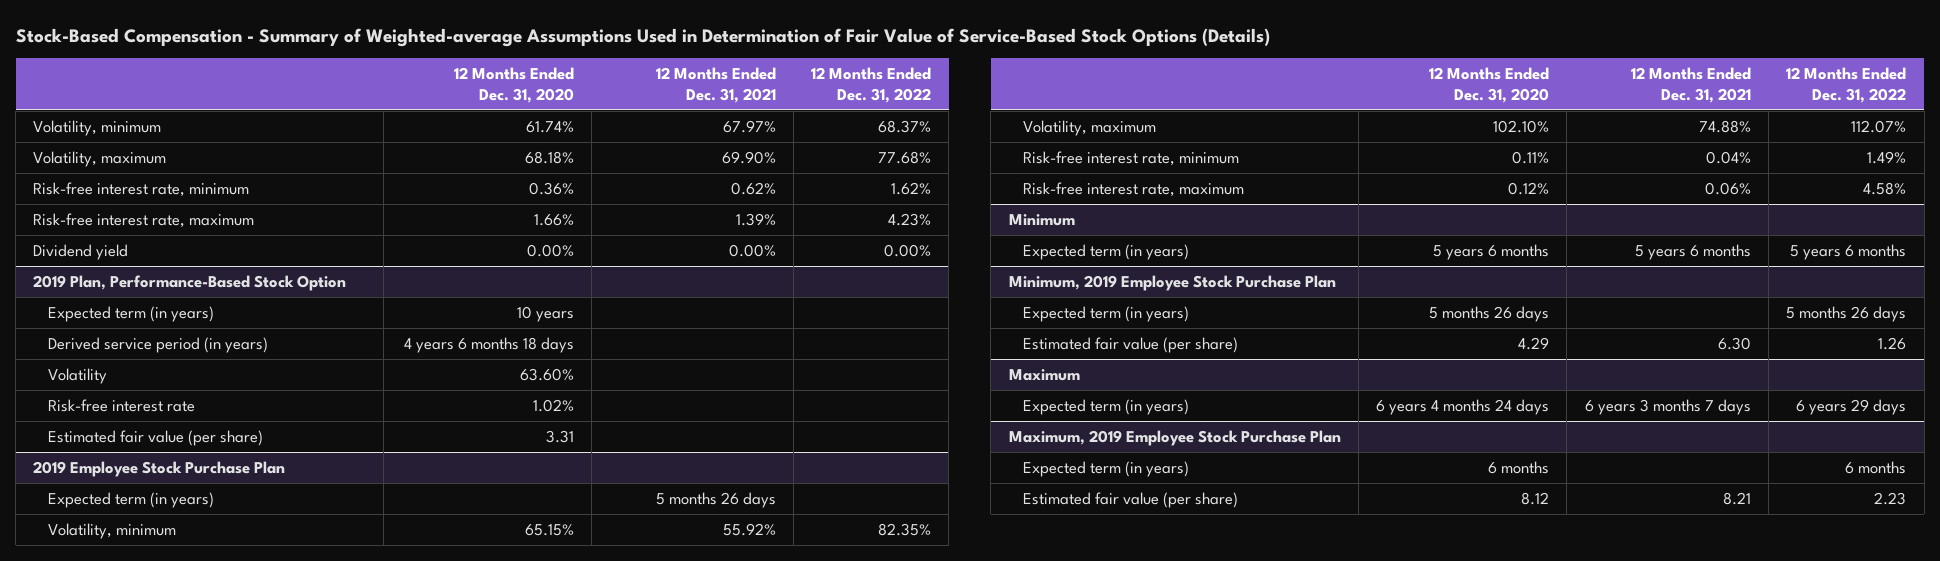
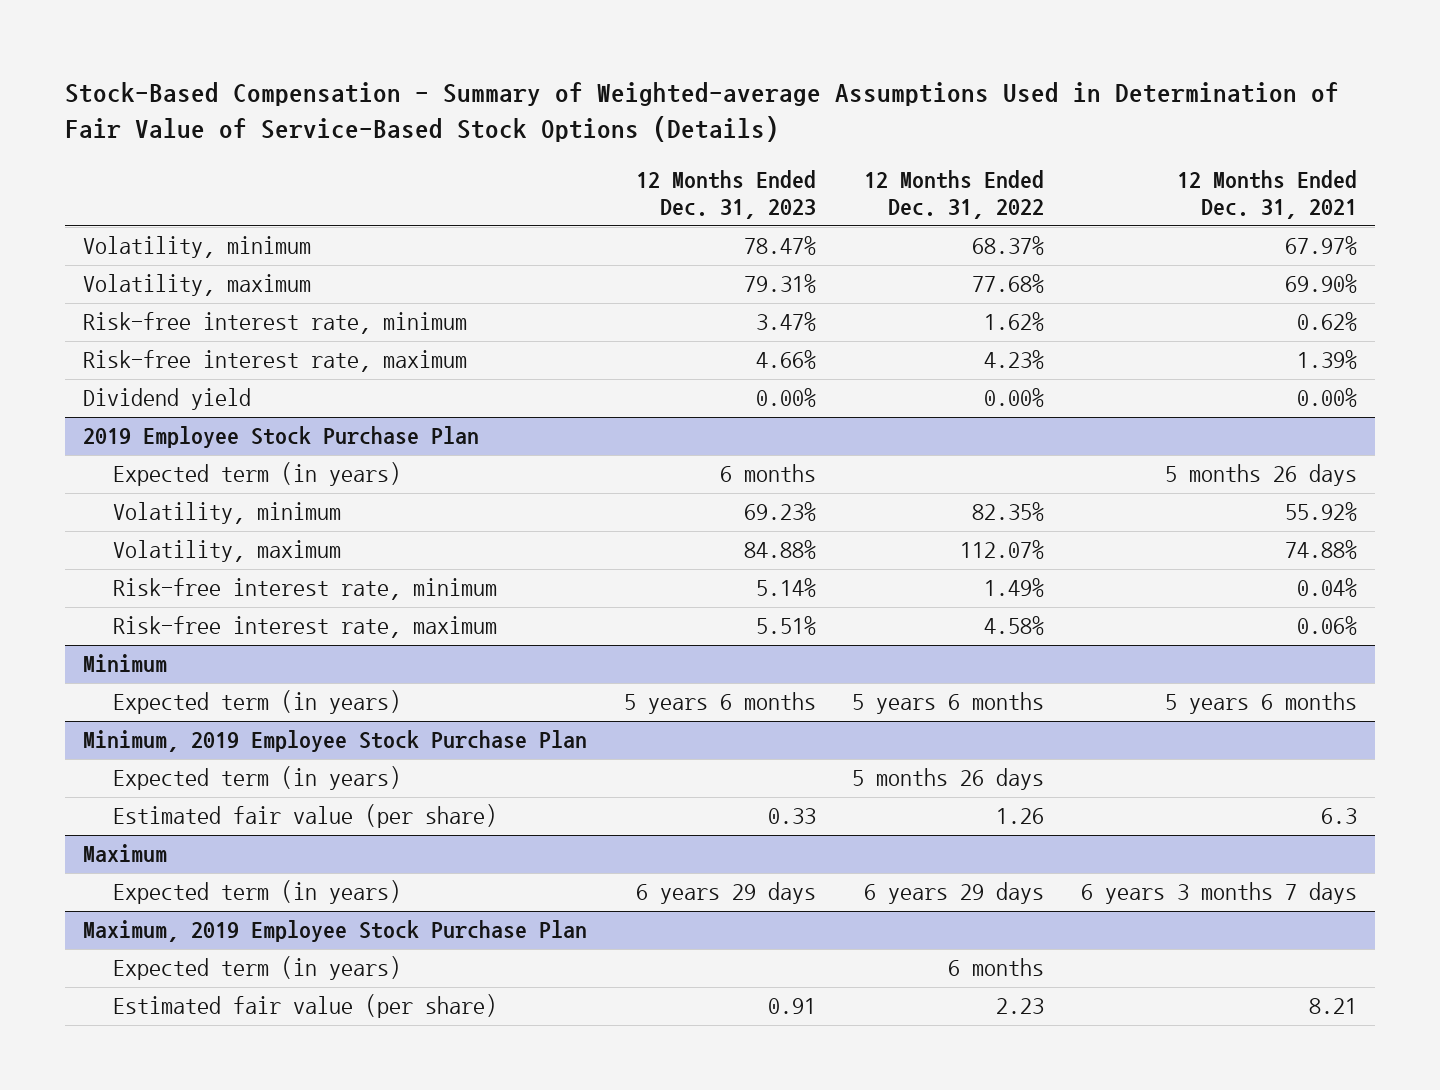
- | 12 Months Ended Dec. 31, 2020 | 12 Months Ended Dec. 31, 2021 | 12 Months Ended Dec. 31, 2022
+ | 12 Months Ended Dec. 31, 2023 | 12 Months Ended Dec. 31, 2022 | 12 Months Ended Dec. 31, 2021
- 2019 Plan, Performance-Based Stock Option
- Expected term (in years) | 10 years | |
- Derived service period (in years) | 4 years 6 months 18 days | |
- Volatility | 63.60% | |
- Risk-free interest rate | 1.02% | |
- Estimated fair value (per share) | 3.31 | |
@ Minimum, 2019 Employee Stock Purchase Plan
- Estimated fair value (per share) | 4.29 | 6.30 | 1.26
+ Estimated fair value (per share) | 0.33 | 1.26 | 6.3

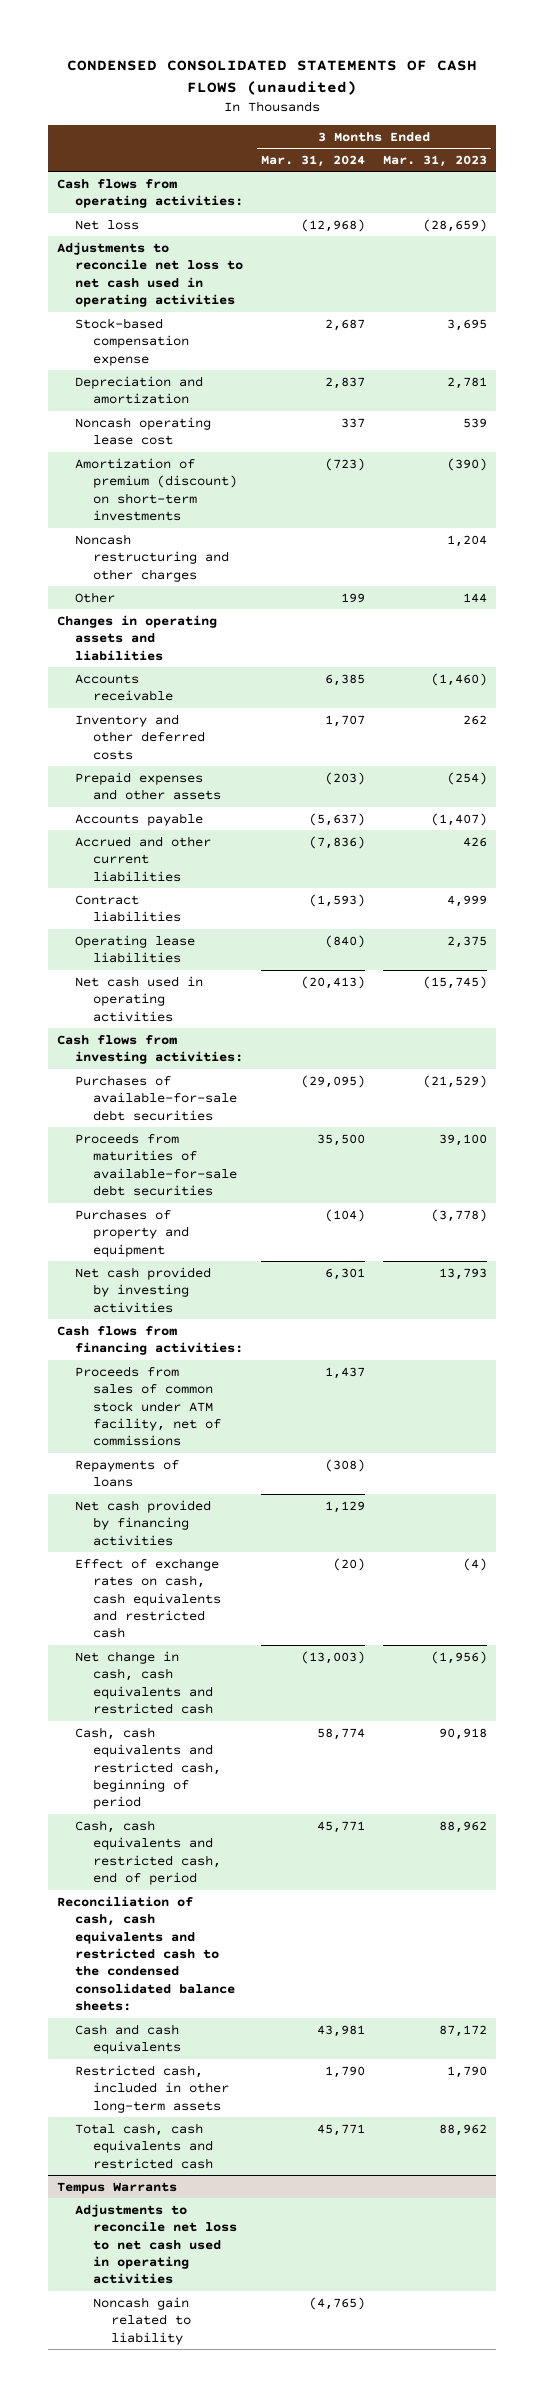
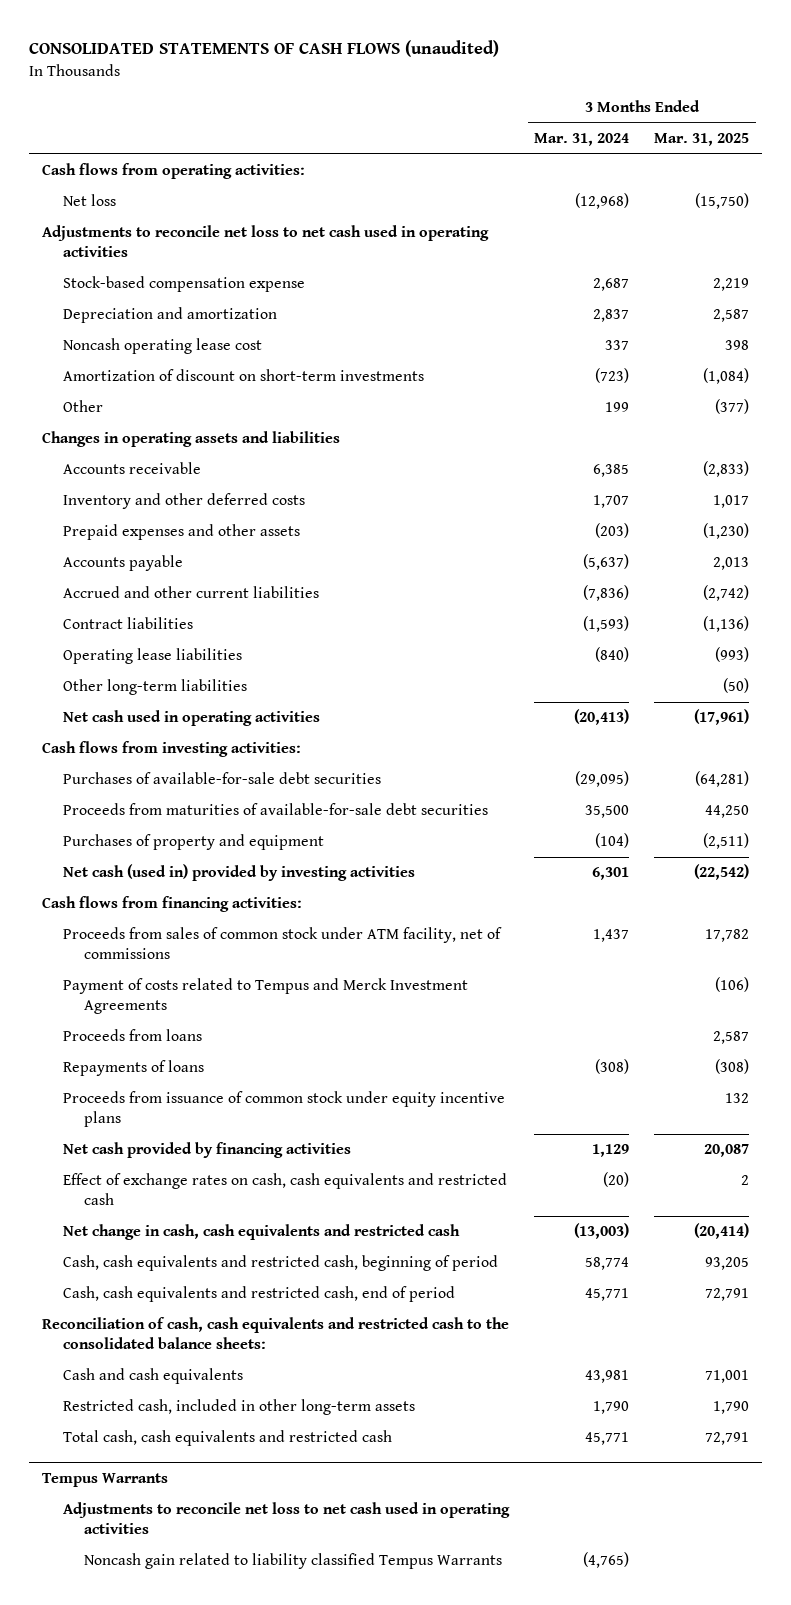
- CONDENSED CONSOLIDATED STATEMENTS OF CASH FLOWS (unaudited)
+ CONSOLIDATED STATEMENTS OF CASH FLOWS (unaudited)
- | 3 Months Ended Mar. 31, 2024 | 3 Months Ended Mar. 31, 2023
+ | 3 Months Ended Mar. 31, 2024 | 3 Months Ended Mar. 31, 2025
- Amortization of premium (discount) on short-term investments | (723) | (390)
- Noncash restructuring and other charges | | 1,204
+ Amortization of discount on short-term investments | (723) | (1,084)
+ Other long-term liabilities | | (50)
- Net cash provided by investing activities | 6,301 | 13,793
+ Net cash (used in) provided by investing activities | 6,301 | (22,542)
+ Payment of costs related to Tempus and Merck Investment Agreements | | (106)
+ Proceeds from loans | | 2,587
+ Proceeds from issuance of common stock under equity incentive plans | | 132
- Reconciliation of cash, cash equivalents and restricted cash to the condensed consolidated balance sheets:
+ Reconciliation of cash, cash equivalents and restricted cash to the consolidated balance sheets:
@ Tempus Warrants
- Noncash gain related to liability | (4,765) |
+ Noncash gain related to liability classified Tempus Warrants | (4,765) |

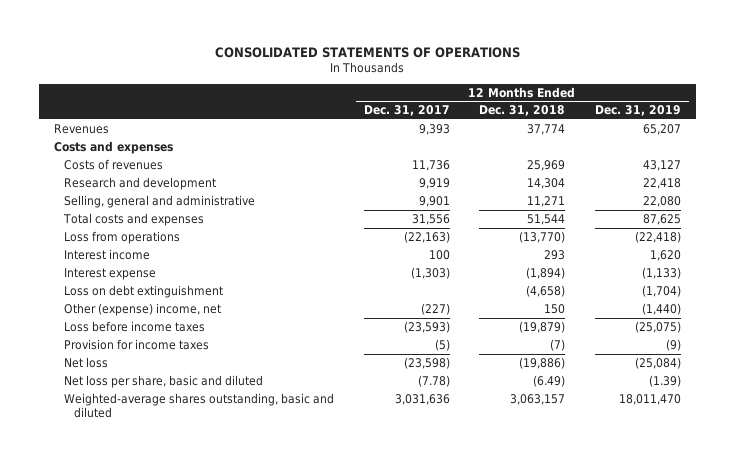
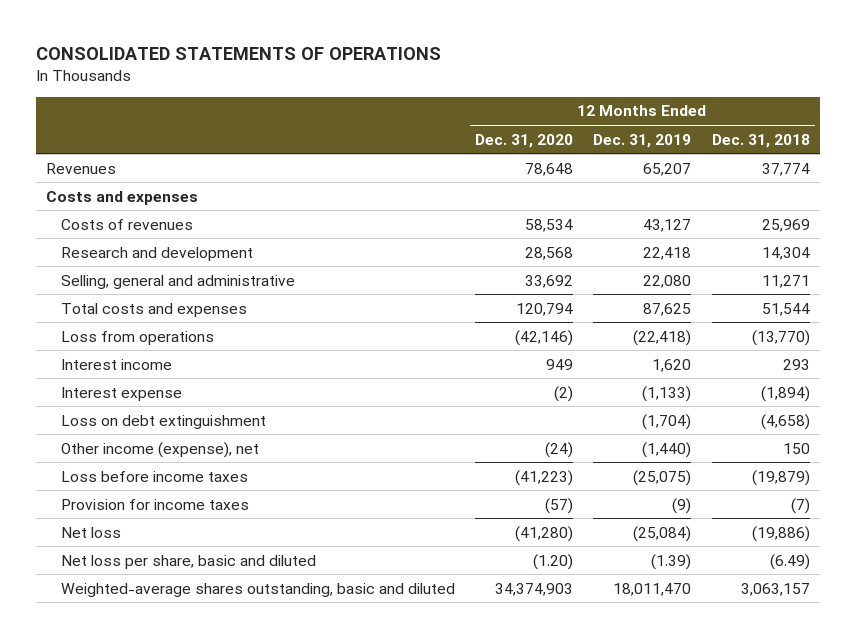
- | 12 Months Ended Dec. 31, 2017 | 12 Months Ended Dec. 31, 2018 | 12 Months Ended Dec. 31, 2019
+ | 12 Months Ended Dec. 31, 2020 | 12 Months Ended Dec. 31, 2019 | 12 Months Ended Dec. 31, 2018
- Other (expense) income, net | (227) | 150 | (1,440)
+ Other income (expense), net | (24) | (1,440) | 150

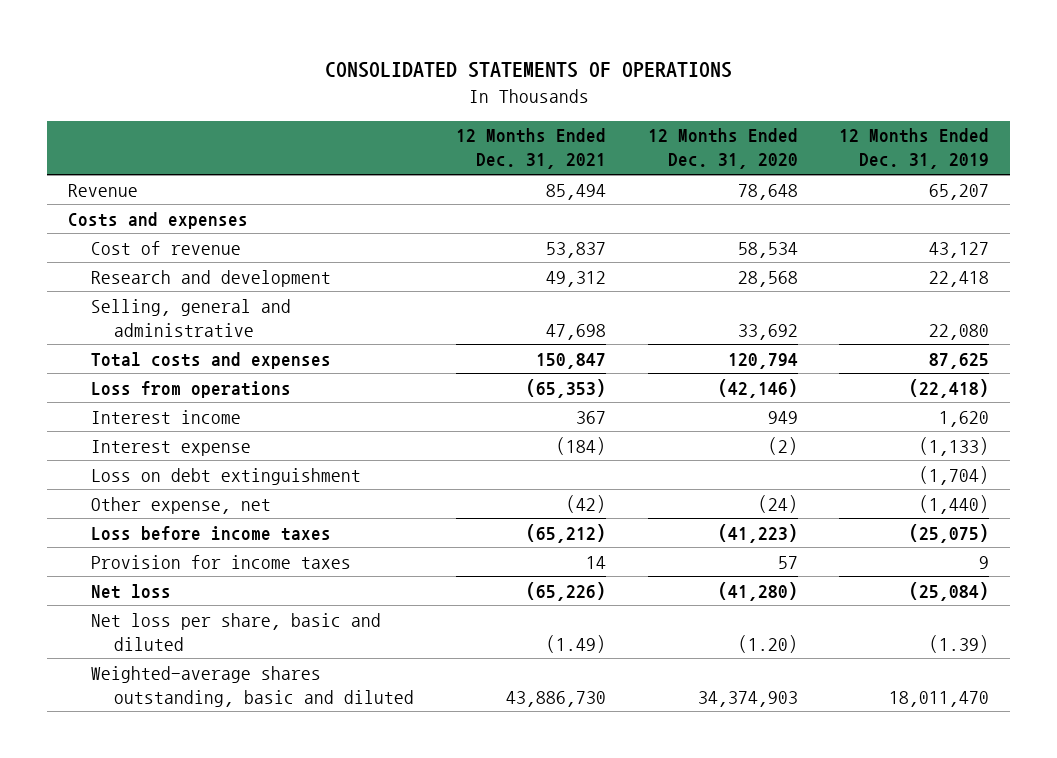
- | 12 Months Ended Dec. 31, 2020 | 12 Months Ended Dec. 31, 2019 | 12 Months Ended Dec. 31, 2018
+ | 12 Months Ended Dec. 31, 2021 | 12 Months Ended Dec. 31, 2020 | 12 Months Ended Dec. 31, 2019
- Revenues | 78,648 | 65,207 | 37,774
+ Revenue | 85,494 | 78,648 | 65,207
- Costs of revenues | 58,534 | 43,127 | 25,969
+ Cost of revenue | 53,837 | 58,534 | 43,127
- Other income (expense), net | (24) | (1,440) | 150
+ Other expense, net | (42) | (24) | (1,440)
- Provision for income taxes | (57) | (9) | (7)
+ Provision for income taxes | 14 | 57 | 9

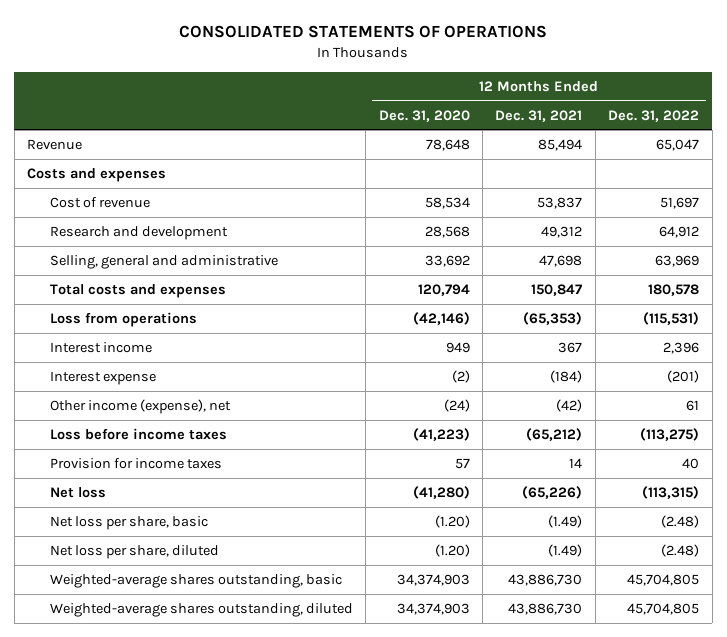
- | 12 Months Ended Dec. 31, 2021 | 12 Months Ended Dec. 31, 2020 | 12 Months Ended Dec. 31, 2019
+ | 12 Months Ended Dec. 31, 2020 | 12 Months Ended Dec. 31, 2021 | 12 Months Ended Dec. 31, 2022
- Loss on debt extinguishment | | | (1,704)
- Other expense, net | (42) | (24) | (1,440)
+ Other income (expense), net | (24) | (42) | 61
- Net loss per share, basic and diluted | (1.49) | (1.20) | (1.39)
- Weighted-average shares outstanding, basic and diluted | 43,886,730 | 34,374,903 | 18,011,470
+ Net loss per share, basic | (1.20) | (1.49) | (2.48)
+ Net loss per share, diluted | (1.20) | (1.49) | (2.48)
+ Weighted-average shares outstanding, basic | 34,374,903 | 43,886,730 | 45,704,805
+ Weighted-average shares outstanding, diluted | 34,374,903 | 43,886,730 | 45,704,805

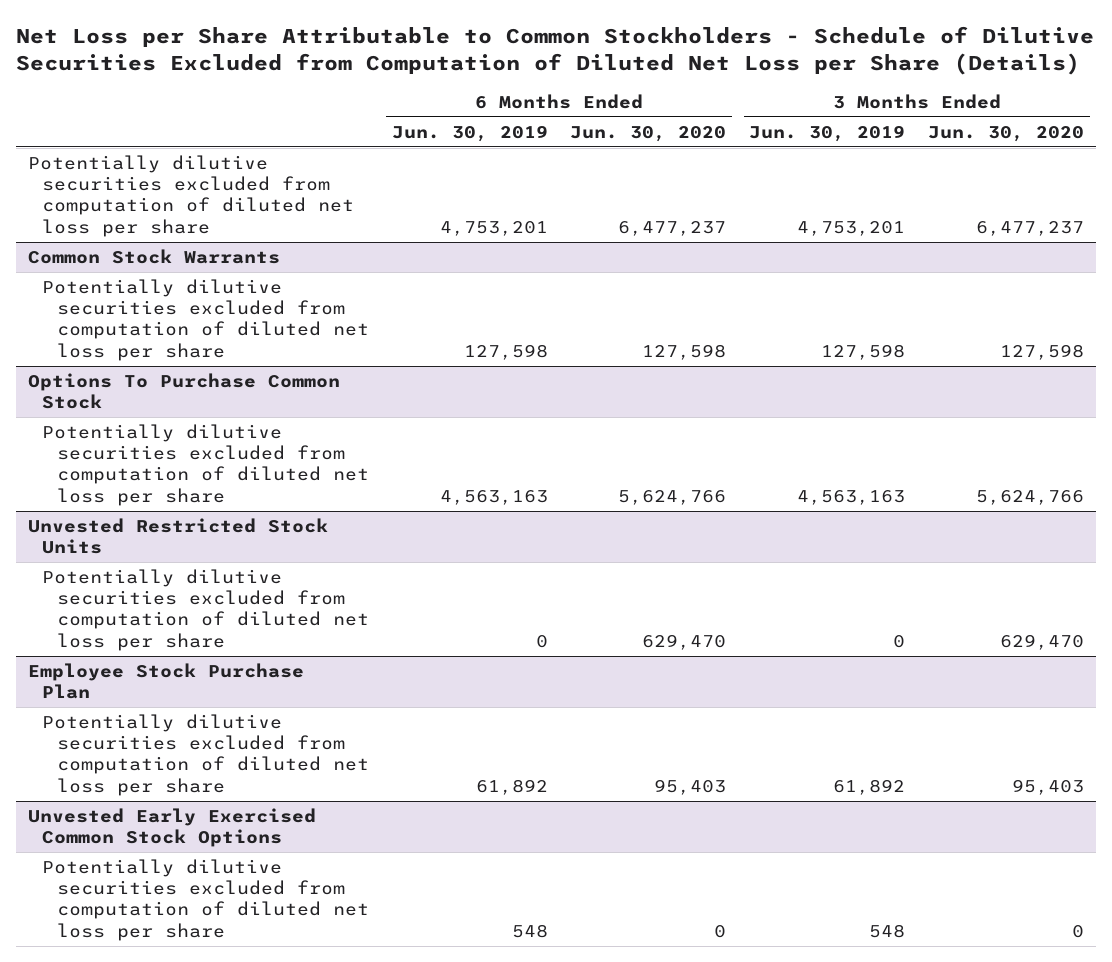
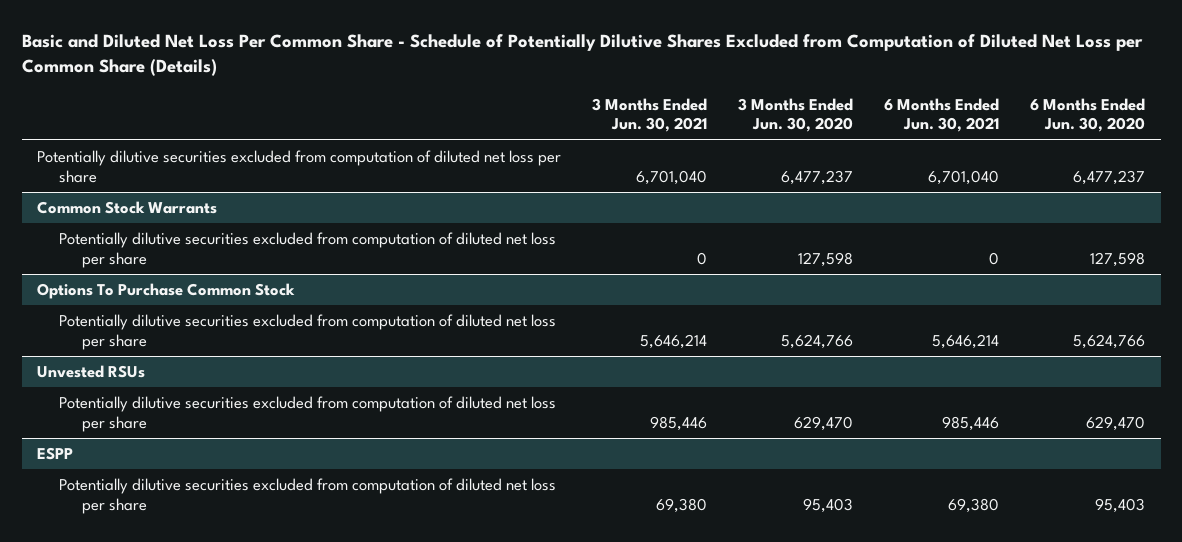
- Net Loss per Share Attributable to Common Stockholders - Schedule of Dilutive Securities Excluded from Computation of Diluted Net Loss per Share (Details)
+ Basic and Diluted Net Loss Per Common Share - Schedule of Potentially Dilutive Shares Excluded from Computation of Diluted Net Loss per Common Share (Details)
- | 6 Months Ended Jun. 30, 2019 | 6 Months Ended Jun. 30, 2020 | 3 Months Ended Jun. 30, 2019 | 3 Months Ended Jun. 30, 2020
+ | 3 Months Ended Jun. 30, 2021 | 3 Months Ended Jun. 30, 2020 | 6 Months Ended Jun. 30, 2021 | 6 Months Ended Jun. 30, 2020
- Unvested Restricted Stock Units
+ Unvested RSUs
- Employee Stock Purchase Plan
+ ESPP
- Unvested Early Exercised Common Stock Options
- Potentially dilutive securities excluded from computation of diluted net loss per share | 548 | 0 | 548 | 0

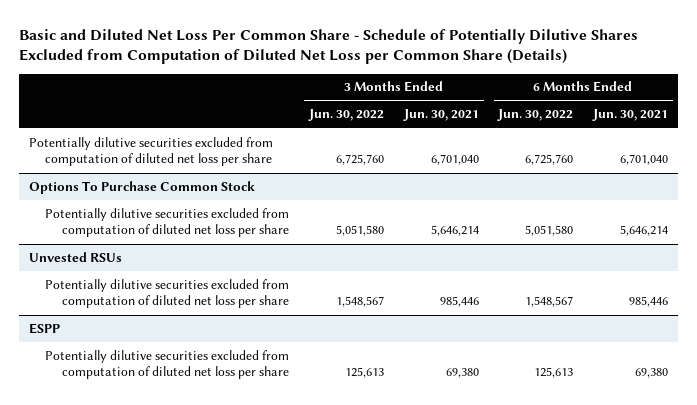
- | 3 Months Ended Jun. 30, 2021 | 3 Months Ended Jun. 30, 2020 | 6 Months Ended Jun. 30, 2021 | 6 Months Ended Jun. 30, 2020
+ | 3 Months Ended Jun. 30, 2022 | 3 Months Ended Jun. 30, 2021 | 6 Months Ended Jun. 30, 2022 | 6 Months Ended Jun. 30, 2021
- Common Stock Warrants
- Potentially dilutive securities excluded from computation of diluted net loss per share | 0 | 127,598 | 0 | 127,598

